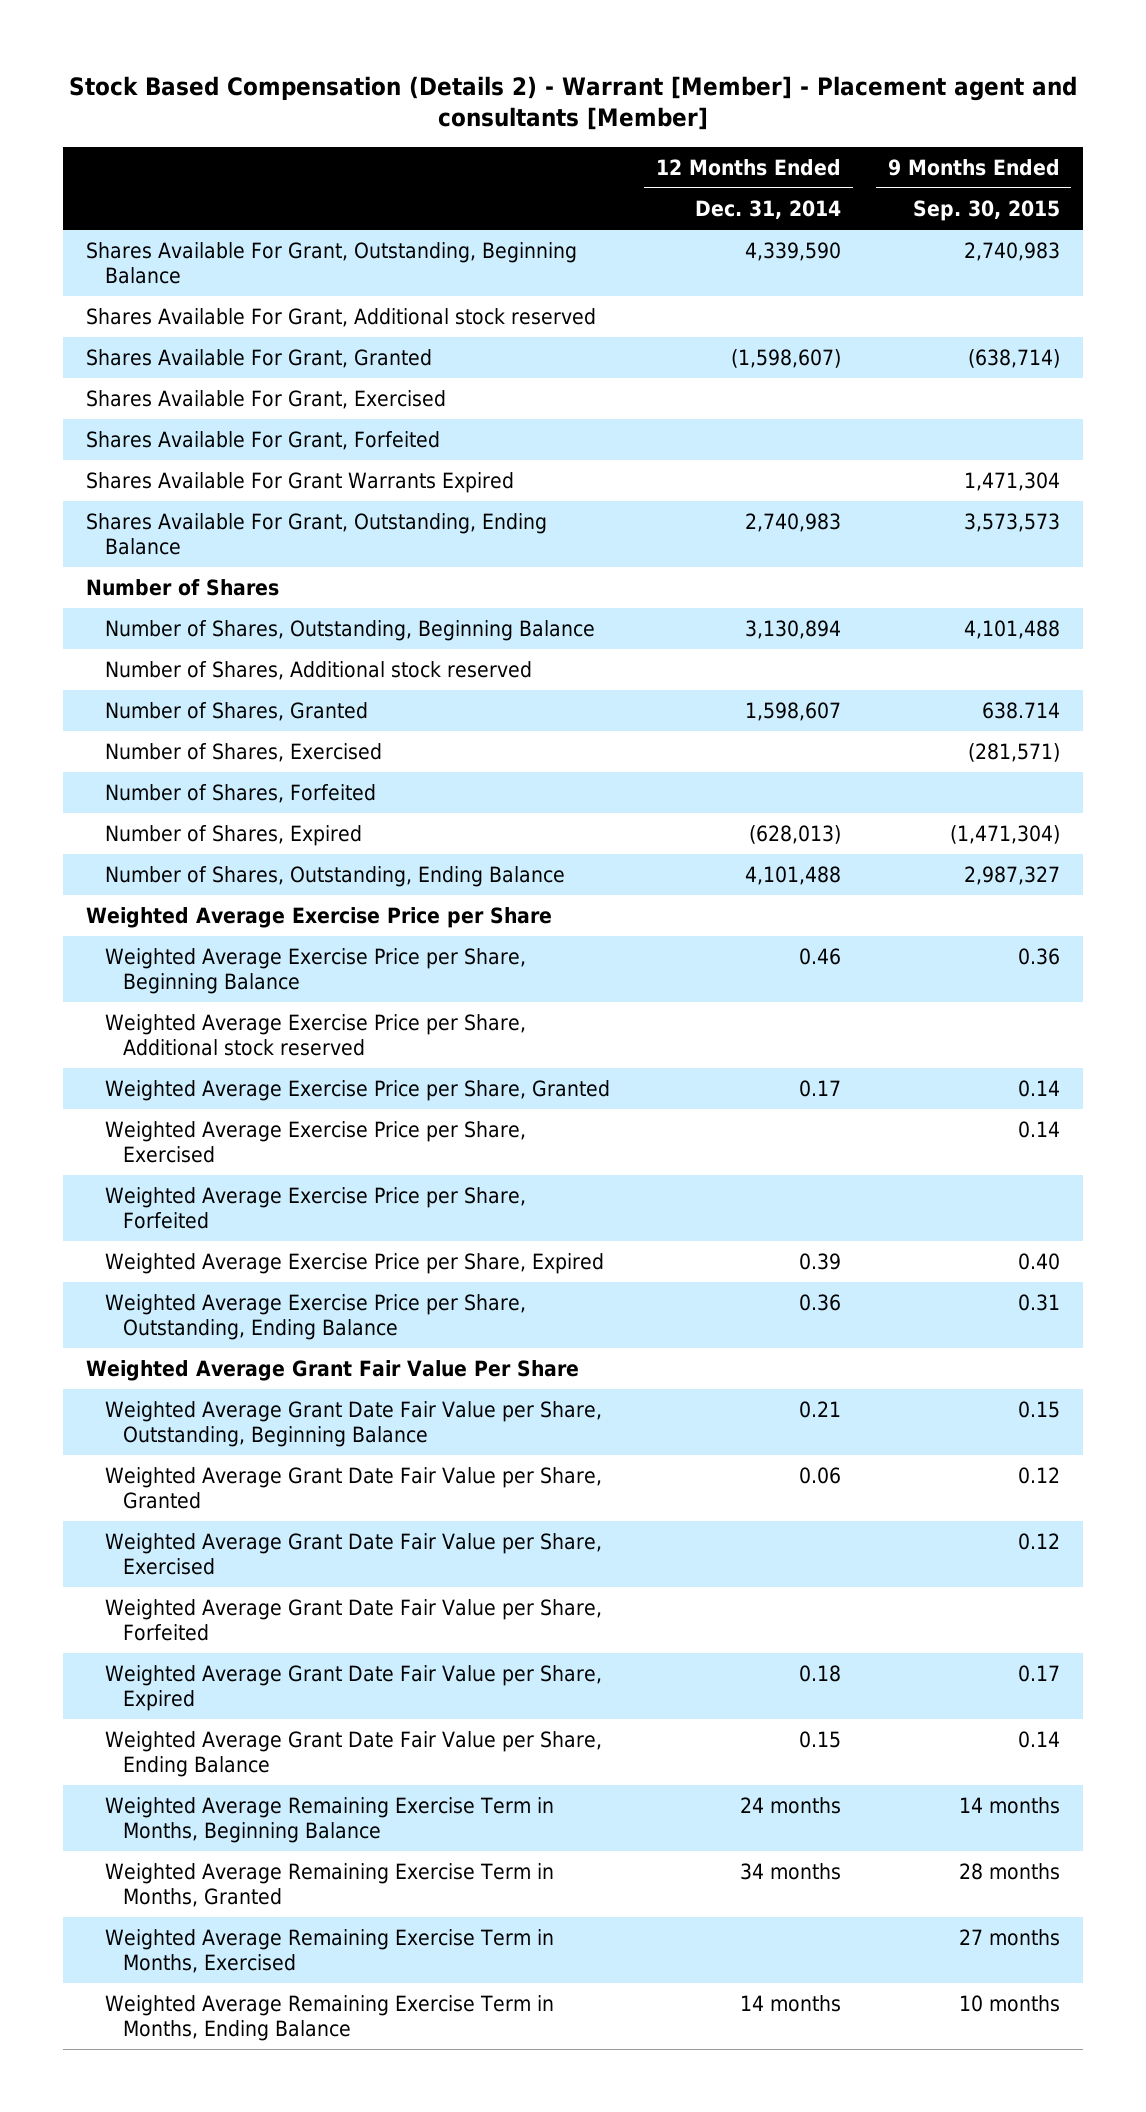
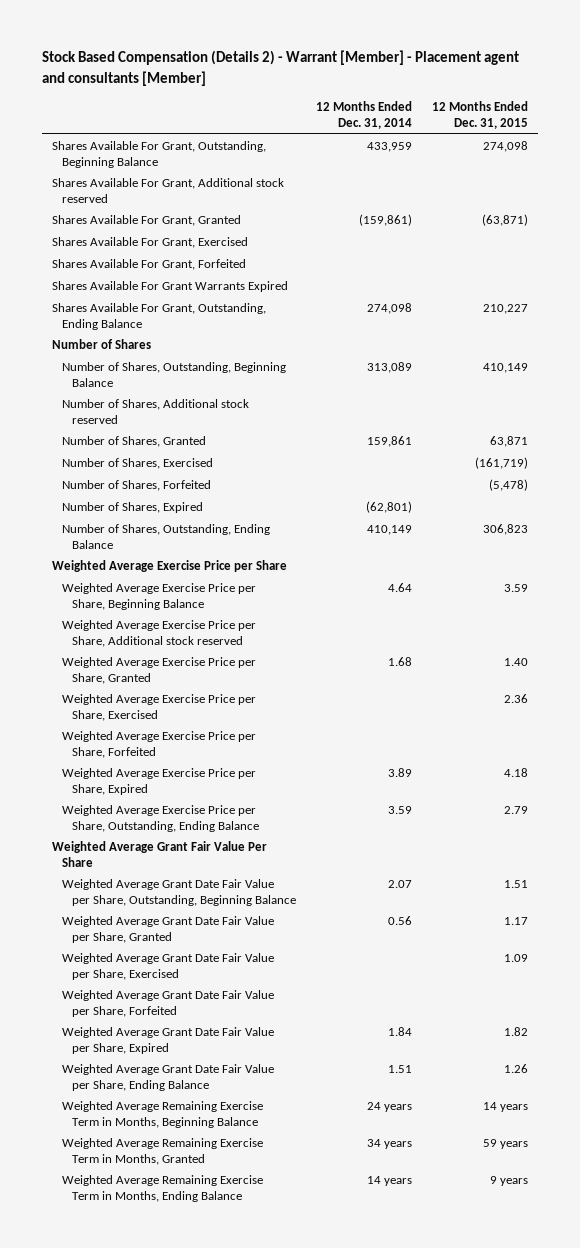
- | 12 Months Ended Dec. 31, 2014 | 9 Months Ended Sep. 30, 2015
+ | 12 Months Ended Dec. 31, 2014 | 12 Months Ended Dec. 31, 2015
- Shares Available For Grant, Outstanding, Beginning Balance | 4,339,590 | 2,740,983
+ Shares Available For Grant, Outstanding, Beginning Balance | 433,959 | 274,098
- Shares Available For Grant, Granted | (1,598,607) | (638,714)
+ Shares Available For Grant, Granted | (159,861) | (63,871)
- Shares Available For Grant, Outstanding, Ending Balance | 2,740,983 | 3,573,573
+ Shares Available For Grant, Outstanding, Ending Balance | 274,098 | 210,227
- Number of Shares, Outstanding, Beginning Balance | 3,130,894 | 4,101,488
+ Number of Shares, Outstanding, Beginning Balance | 313,089 | 410,149
- Number of Shares, Granted | 1,598,607 | 638.714
+ Number of Shares, Granted | 159,861 | 63,871
- Number of Shares, Expired | (628,013) | (1,471,304)
- Number of Shares, Outstanding, Ending Balance | 4,101,488 | 2,987,327
+ Number of Shares, Expired | (62,801) |
+ Number of Shares, Outstanding, Ending Balance | 410,149 | 306,823
- Weighted Average Exercise Price per Share, Beginning Balance | 0.46 | 0.36
+ Weighted Average Exercise Price per Share, Beginning Balance | 4.64 | 3.59
- Weighted Average Exercise Price per Share, Granted | 0.17 | 0.14
+ Weighted Average Exercise Price per Share, Granted | 1.68 | 1.40
- Weighted Average Exercise Price per Share, Expired | 0.39 | 0.40
- Weighted Average Exercise Price per Share, Outstanding, Ending Balance | 0.36 | 0.31
+ Weighted Average Exercise Price per Share, Expired | 3.89 | 4.18
+ Weighted Average Exercise Price per Share, Outstanding, Ending Balance | 3.59 | 2.79
- Weighted Average Grant Date Fair Value per Share, Outstanding, Beginning Balance | 0.21 | 0.15
- Weighted Average Grant Date Fair Value per Share, Granted | 0.06 | 0.12
+ Weighted Average Grant Date Fair Value per Share, Outstanding, Beginning Balance | 2.07 | 1.51
+ Weighted Average Grant Date Fair Value per Share, Granted | 0.56 | 1.17
- Weighted Average Grant Date Fair Value per Share, Expired | 0.18 | 0.17
- Weighted Average Grant Date Fair Value per Share, Ending Balance | 0.15 | 0.14
- Weighted Average Remaining Exercise Term in Months, Beginning Balance | 24 months | 14 months
- Weighted Average Remaining Exercise Term in Months, Granted | 34 months | 28 months
- Weighted Average Remaining Exercise Term in Months, Exercised | | 27 months
- Weighted Average Remaining Exercise Term in Months, Ending Balance | 14 months | 10 months
+ Weighted Average Grant Date Fair Value per Share, Expired | 1.84 | 1.82
+ Weighted Average Grant Date Fair Value per Share, Ending Balance | 1.51 | 1.26
+ Weighted Average Remaining Exercise Term in Months, Beginning Balance | 24 years | 14 years
+ Weighted Average Remaining Exercise Term in Months, Granted | 34 years | 59 years
+ Weighted Average Remaining Exercise Term in Months, Ending Balance | 14 years | 9 years

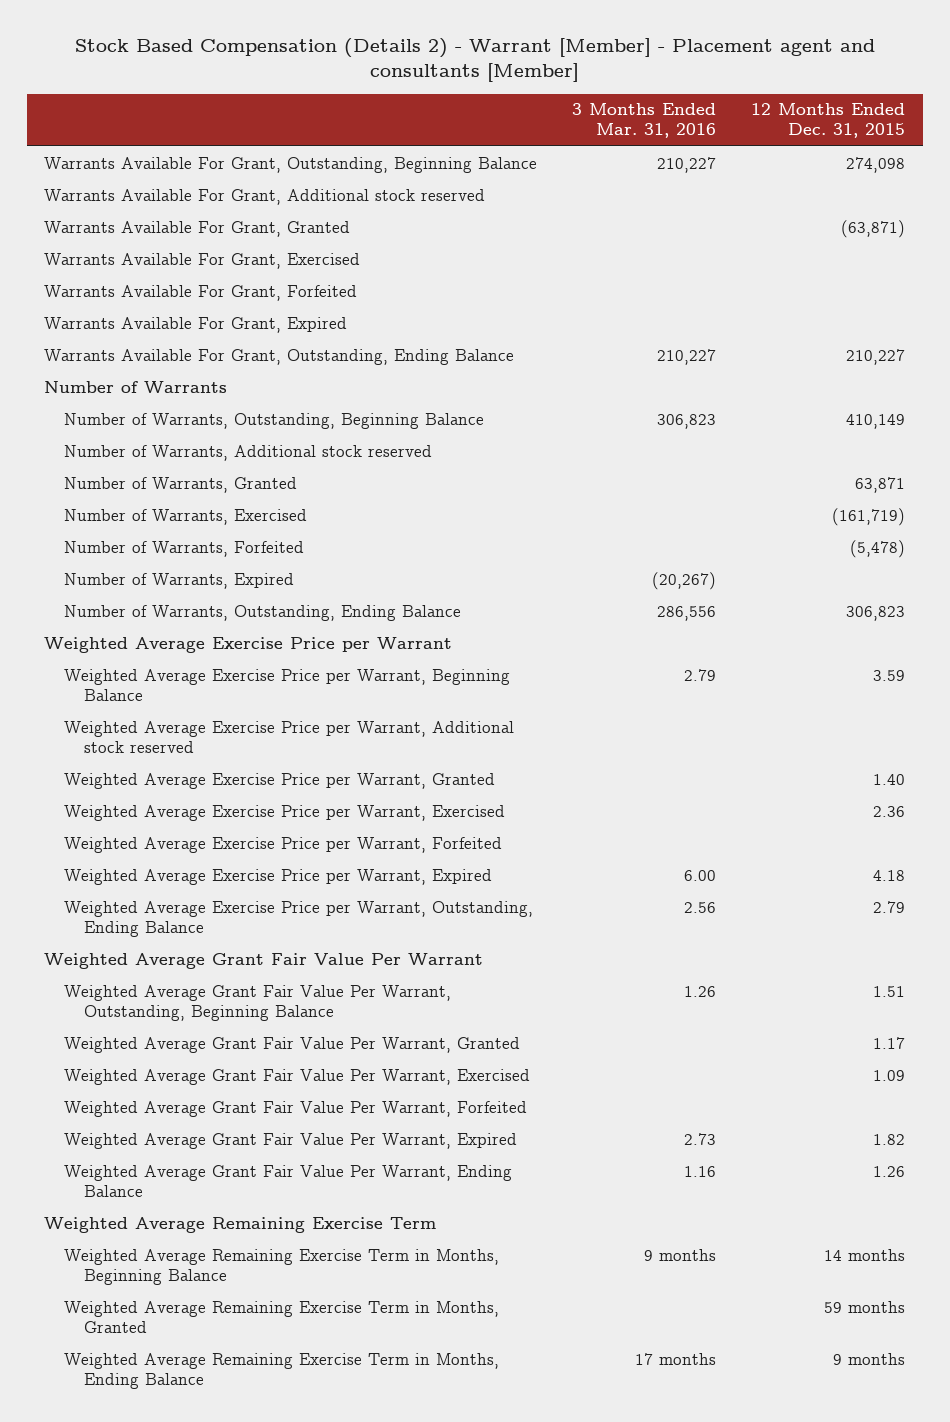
- | 12 Months Ended Dec. 31, 2014 | 12 Months Ended Dec. 31, 2015
+ | 3 Months Ended Mar. 31, 2016 | 12 Months Ended Dec. 31, 2015
- Shares Available For Grant, Outstanding, Beginning Balance | 433,959 | 274,098
- Shares Available For Grant, Additional stock reserved
- Shares Available For Grant, Granted | (159,861) | (63,871)
- Shares Available For Grant, Exercised
- Shares Available For Grant, Forfeited
- Shares Available For Grant Warrants Expired
- Shares Available For Grant, Outstanding, Ending Balance | 274,098 | 210,227
- Number of Shares
- Number of Shares, Outstanding, Beginning Balance | 313,089 | 410,149
- Number of Shares, Additional stock reserved
- Number of Shares, Granted | 159,861 | 63,871
- Number of Shares, Exercised | | (161,719)
- Number of Shares, Forfeited | | (5,478)
- Number of Shares, Expired | (62,801) |
- Number of Shares, Outstanding, Ending Balance | 410,149 | 306,823
- Weighted Average Exercise Price per Share
- Weighted Average Exercise Price per Share, Beginning Balance | 4.64 | 3.59
- Weighted Average Exercise Price per Share, Additional stock reserved
- Weighted Average Exercise Price per Share, Granted | 1.68 | 1.40
- Weighted Average Exercise Price per Share, Exercised | | 2.36
- Weighted Average Exercise Price per Share, Forfeited
- Weighted Average Exercise Price per Share, Expired | 3.89 | 4.18
- Weighted Average Exercise Price per Share, Outstanding, Ending Balance | 3.59 | 2.79
- Weighted Average Grant Fair Value Per Share
- Weighted Average Grant Date Fair Value per Share, Outstanding, Beginning Balance | 2.07 | 1.51
- Weighted Average Grant Date Fair Value per Share, Granted | 0.56 | 1.17
- Weighted Average Grant Date Fair Value per Share, Exercised | | 1.09
- Weighted Average Grant Date Fair Value per Share, Forfeited
- Weighted Average Grant Date Fair Value per Share, Expired | 1.84 | 1.82
- Weighted Average Grant Date Fair Value per Share, Ending Balance | 1.51 | 1.26
- Weighted Average Remaining Exercise Term in Months, Beginning Balance | 24 years | 14 years
- Weighted Average Remaining Exercise Term in Months, Granted | 34 years | 59 years
- Weighted Average Remaining Exercise Term in Months, Ending Balance | 14 years | 9 years
+ Warrants Available For Grant, Outstanding, Beginning Balance | 210,227 | 274,098
+ Warrants Available For Grant, Additional stock reserved
+ Warrants Available For Grant, Granted | | (63,871)
+ Warrants Available For Grant, Exercised
+ Warrants Available For Grant, Forfeited
+ Warrants Available For Grant, Expired
+ Warrants Available For Grant, Outstanding, Ending Balance | 210,227 | 210,227
+ Number of Warrants
+ Number of Warrants, Outstanding, Beginning Balance | 306,823 | 410,149
+ Number of Warrants, Additional stock reserved
+ Number of Warrants, Granted | | 63,871
+ Number of Warrants, Exercised | | (161,719)
+ Number of Warrants, Forfeited | | (5,478)
+ Number of Warrants, Expired | (20,267) |
+ Number of Warrants, Outstanding, Ending Balance | 286,556 | 306,823
+ Weighted Average Exercise Price per Warrant
+ Weighted Average Exercise Price per Warrant, Beginning Balance | 2.79 | 3.59
+ Weighted Average Exercise Price per Warrant, Additional stock reserved
+ Weighted Average Exercise Price per Warrant, Granted | | 1.40
+ Weighted Average Exercise Price per Warrant, Exercised | | 2.36
+ Weighted Average Exercise Price per Warrant, Forfeited
+ Weighted Average Exercise Price per Warrant, Expired | 6.00 | 4.18
+ Weighted Average Exercise Price per Warrant, Outstanding, Ending Balance | 2.56 | 2.79
+ Weighted Average Grant Fair Value Per Warrant
+ Weighted Average Grant Fair Value Per Warrant, Outstanding, Beginning Balance | 1.26 | 1.51
+ Weighted Average Grant Fair Value Per Warrant, Granted | | 1.17
+ Weighted Average Grant Fair Value Per Warrant, Exercised | | 1.09
+ Weighted Average Grant Fair Value Per Warrant, Forfeited
+ Weighted Average Grant Fair Value Per Warrant, Expired | 2.73 | 1.82
+ Weighted Average Grant Fair Value Per Warrant, Ending Balance | 1.16 | 1.26
+ Weighted Average Remaining Exercise Term
+ Weighted Average Remaining Exercise Term in Months, Beginning Balance | 9 months | 14 months
+ Weighted Average Remaining Exercise Term in Months, Granted | | 59 months
+ Weighted Average Remaining Exercise Term in Months, Ending Balance | 17 months | 9 months

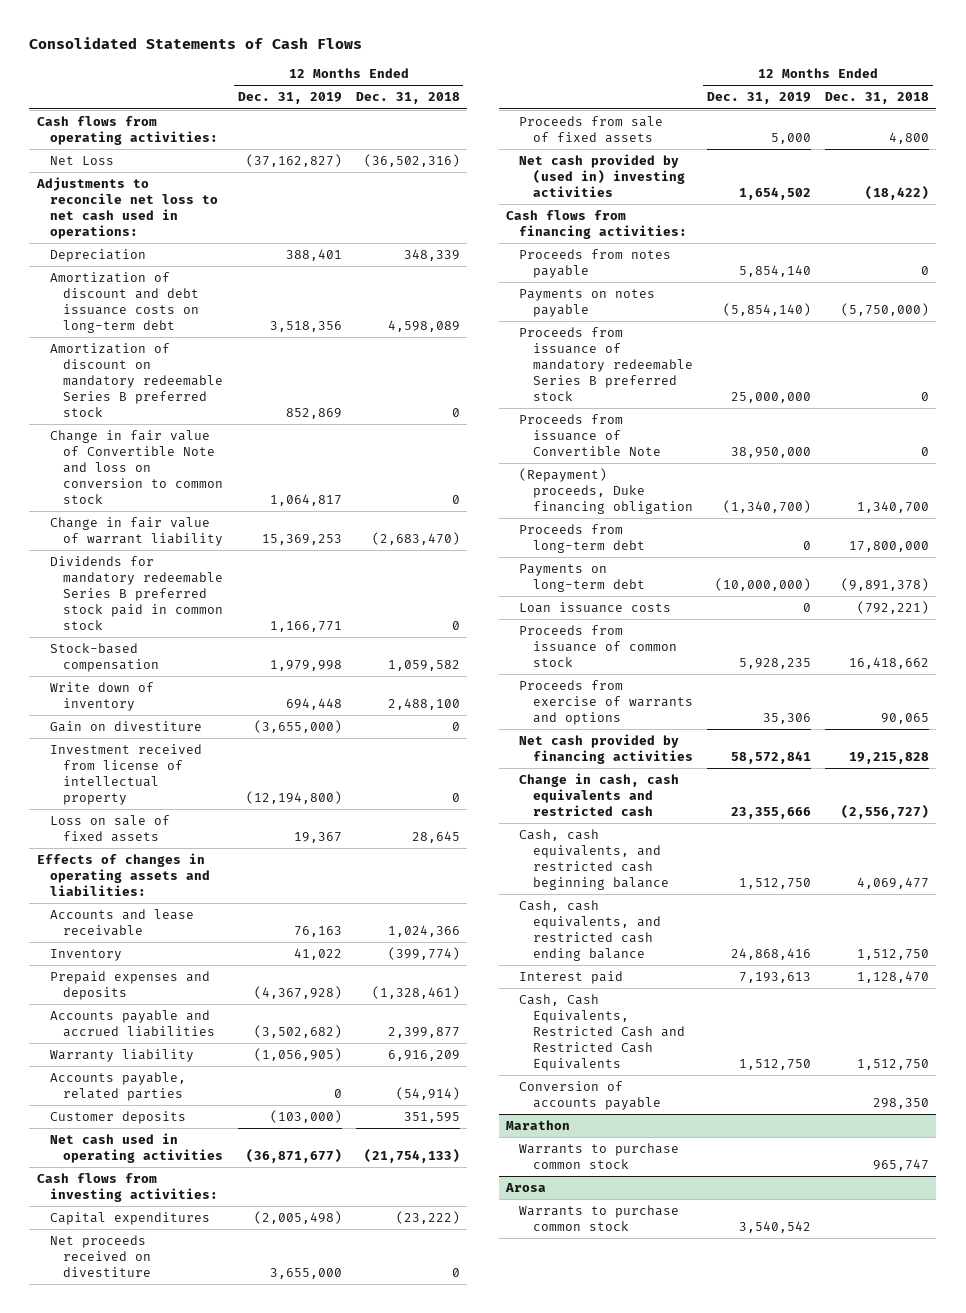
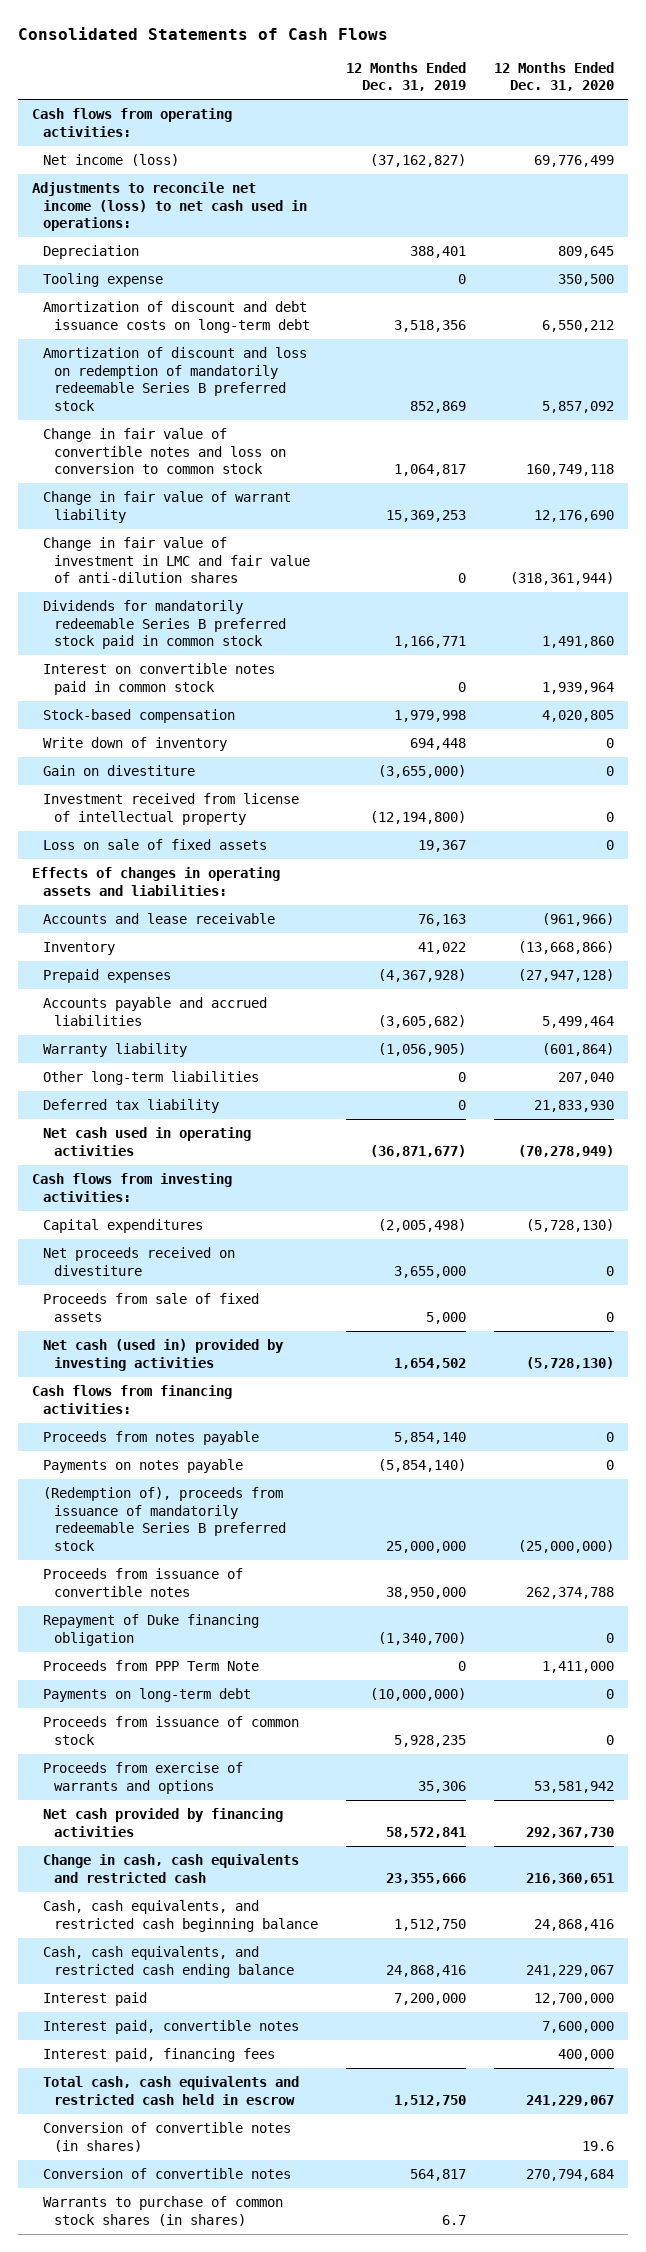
- | 12 Months Ended Dec. 31, 2019 | 12 Months Ended Dec. 31, 2018
+ | 12 Months Ended Dec. 31, 2019 | 12 Months Ended Dec. 31, 2020
- Net Loss | (37,162,827) | (36,502,316)
- Adjustments to reconcile net loss to net cash used in operations:
+ Net income (loss) | (37,162,827) | 69,776,499
+ Adjustments to reconcile net income (loss) to net cash used in operations:
+ Tooling expense | 0 | 350,500
- Amortization of discount on mandatory redeemable Series B preferred stock | 852,869 | 0
- Change in fair value of Convertible Note and loss on conversion to common stock | 1,064,817 | 0
+ Amortization of discount and loss on redemption of mandatorily redeemable Series B preferred stock | 852,869 | 5,857,092
+ Change in fair value of convertible notes and loss on conversion to common stock | 1,064,817 | 160,749,118
- Dividends for mandatory redeemable Series B preferred stock paid in common stock | 1,166,771 | 0
+ Change in fair value of investment in LMC and fair value of anti-dilution shares | 0 | (318,361,944)
+ Dividends for mandatorily redeemable Series B preferred stock paid in common stock | 1,166,771 | 1,491,860
+ Interest on convertible notes paid in common stock | 0 | 1,939,964
- Prepaid expenses and deposits | (4,367,928) | (1,328,461)
- Accounts payable and accrued liabilities | (3,502,682) | 2,399,877
+ Prepaid expenses | (4,367,928) | (27,947,128)
+ Accounts payable and accrued liabilities | (3,605,682) | 5,499,464
- Accounts payable, related parties | 0 | (54,914)
- Customer deposits | (103,000) | 351,595
+ Other long-term liabilities | 0 | 207,040
+ Deferred tax liability | 0 | 21,833,930
- Net cash provided by (used in) investing activities | 1,654,502 | (18,422)
+ Net cash (used in) provided by investing activities | 1,654,502 | (5,728,130)
- Proceeds from issuance of mandatory redeemable Series B preferred stock | 25,000,000 | 0
- Proceeds from issuance of Convertible Note | 38,950,000 | 0
- (Repayment) proceeds, Duke financing obligation | (1,340,700) | 1,340,700
- Proceeds from long-term debt | 0 | 17,800,000
+ (Redemption of), proceeds from issuance of mandatorily redeemable Series B preferred stock | 25,000,000 | (25,000,000)
+ Proceeds from issuance of convertible notes | 38,950,000 | 262,374,788
+ Repayment of Duke financing obligation | (1,340,700) | 0
+ Proceeds from PPP Term Note | 0 | 1,411,000
- Loan issuance costs | 0 | (792,221)
- Interest paid | 7,193,613 | 1,128,470
- Cash, Cash Equivalents, Restricted Cash and Restricted Cash Equivalents | 1,512,750 | 1,512,750
- Conversion of accounts payable | | 298,350
- Marathon
- Warrants to purchase common stock | | 965,747
- Arosa
- Warrants to purchase common stock | 3,540,542 |
+ Interest paid | 7,200,000 | 12,700,000
+ Interest paid, convertible notes | | 7,600,000
+ Interest paid, financing fees | | 400,000
+ Total cash, cash equivalents and restricted cash held in escrow | 1,512,750 | 241,229,067
+ Conversion of convertible notes (in shares) | | 19.6
+ Conversion of convertible notes | 564,817 | 270,794,684
+ Warrants to purchase of common stock shares (in shares) | 6.7 |

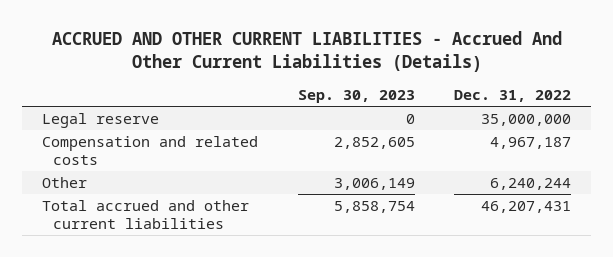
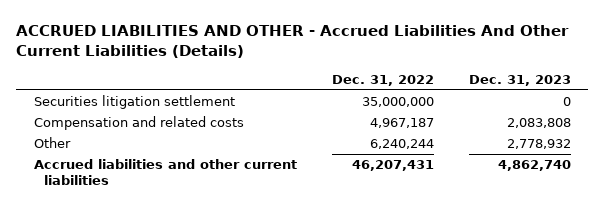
- ACCRUED AND OTHER CURRENT LIABILITIES - Accrued And Other Current Liabilities (Details)
+ ACCRUED LIABILITIES AND OTHER - Accrued Liabilities And Other Current Liabilities (Details)
- | Sep. 30, 2023 | Dec. 31, 2022
+ | Dec. 31, 2022 | Dec. 31, 2023
- Legal reserve | 0 | 35,000,000
+ Securities litigation settlement | 35,000,000 | 0
- Total accrued and other current liabilities | 5,858,754 | 46,207,431
+ Accrued liabilities and other current liabilities | 46,207,431 | 4,862,740

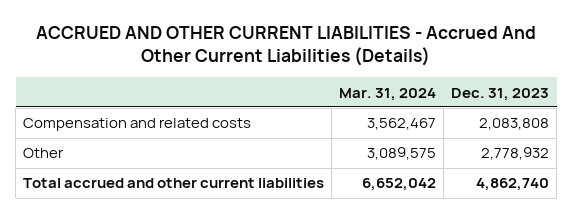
- ACCRUED LIABILITIES AND OTHER - Accrued Liabilities And Other Current Liabilities (Details)
+ ACCRUED AND OTHER CURRENT LIABILITIES - Accrued And Other Current Liabilities (Details)
- | Dec. 31, 2022 | Dec. 31, 2023
+ | Mar. 31, 2024 | Dec. 31, 2023
- Securities litigation settlement | 35,000,000 | 0
- Accrued liabilities and other current liabilities | 46,207,431 | 4,862,740
+ Total accrued and other current liabilities | 6,652,042 | 4,862,740

